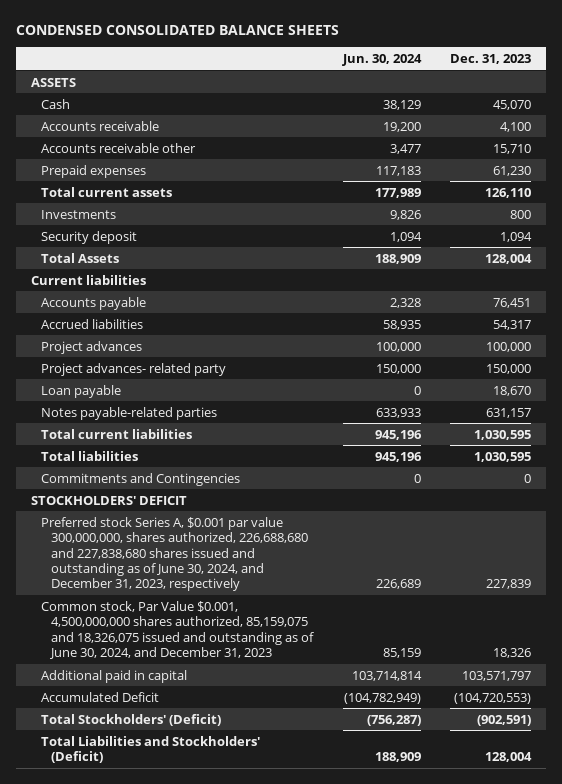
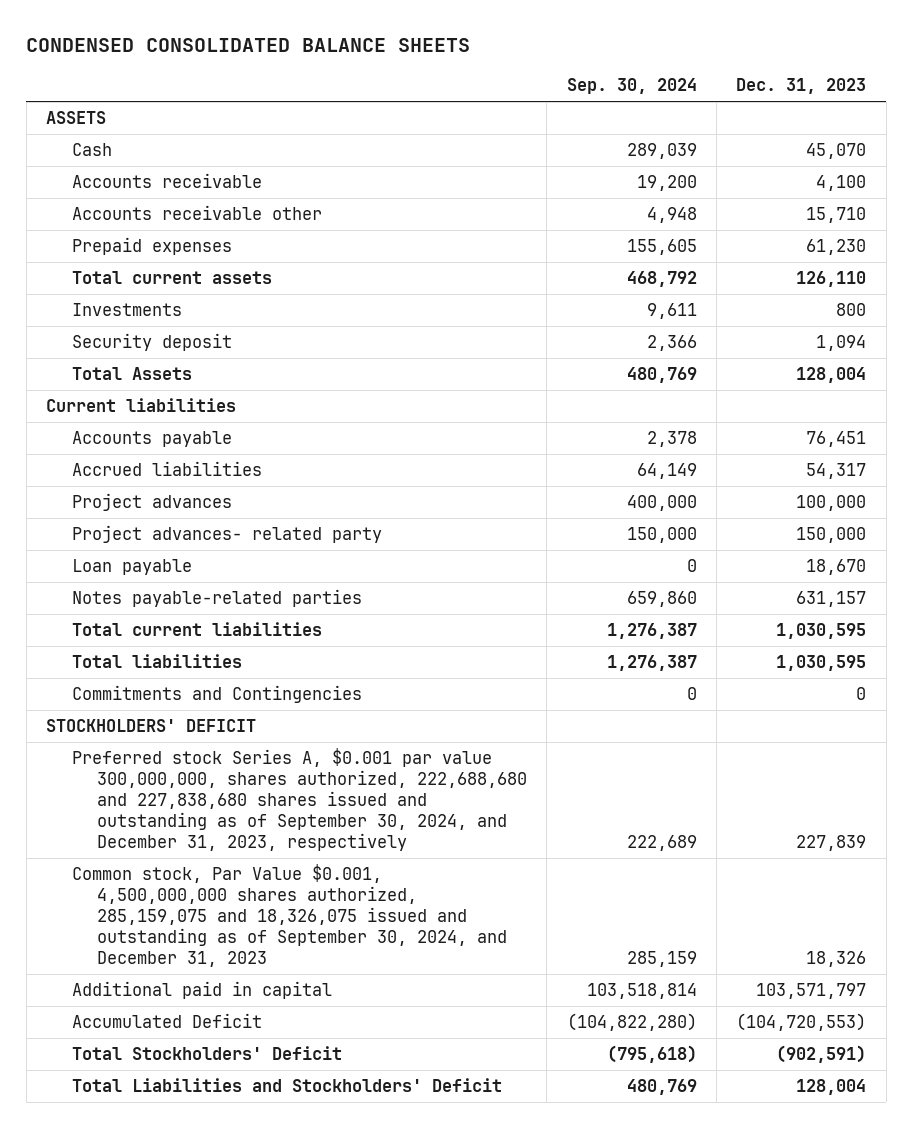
- | Jun. 30, 2024 | Dec. 31, 2023
+ | Sep. 30, 2024 | Dec. 31, 2023
- Preferred stock Series A, $0.001 par value 300,000,000, shares authorized, 226,688,680 and 227,838,680 shares issued and outstanding as of June 30, 2024, and December 31, 2023, respectively | 226,689 | 227,839
- Common stock, Par Value $0.001, 4,500,000,000 shares authorized, 85,159,075 and 18,326,075 issued and outstanding as of June 30, 2024, and December 31, 2023 | 85,159 | 18,326
+ Preferred stock Series A, $0.001 par value 300,000,000, shares authorized, 222,688,680 and 227,838,680 shares issued and outstanding as of September 30, 2024, and December 31, 2023, respectively | 222,689 | 227,839
+ Common stock, Par Value $0.001, 4,500,000,000 shares authorized, 285,159,075 and 18,326,075 issued and outstanding as of September 30, 2024, and December 31, 2023 | 285,159 | 18,326
- Total Stockholders' (Deficit) | (756,287) | (902,591)
- Total Liabilities and Stockholders' (Deficit) | 188,909 | 128,004
+ Total Stockholders' Deficit | (795,618) | (902,591)
+ Total Liabilities and Stockholders' Deficit | 480,769 | 128,004

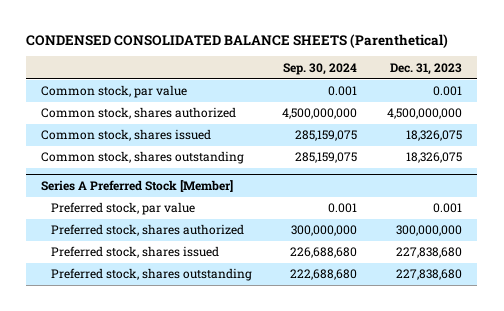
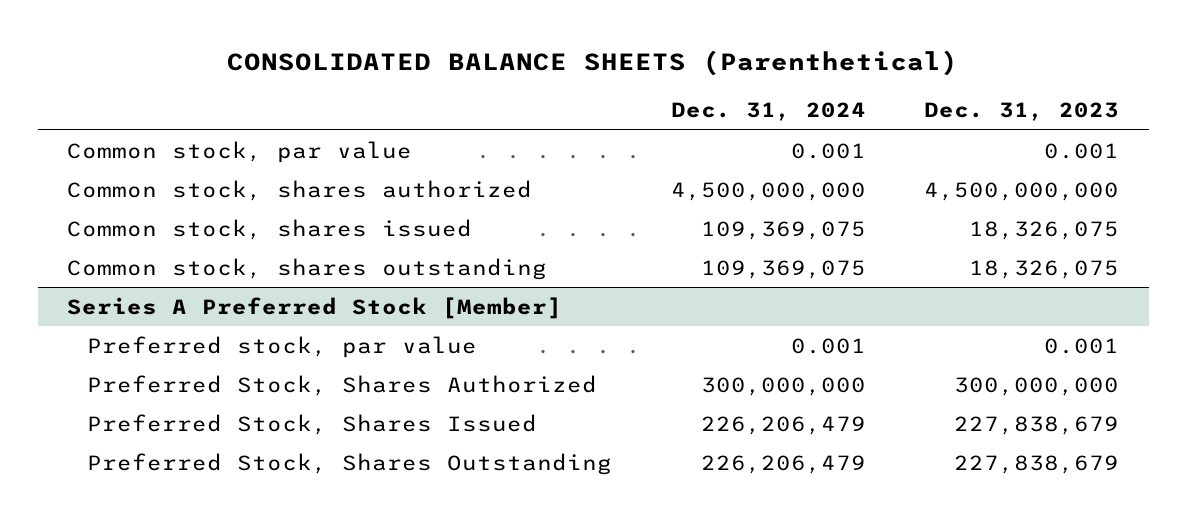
- CONDENSED CONSOLIDATED BALANCE SHEETS (Parenthetical)
+ CONSOLIDATED BALANCE SHEETS (Parenthetical)
- | Sep. 30, 2024 | Dec. 31, 2023
+ | Dec. 31, 2024 | Dec. 31, 2023
@ Series A Preferred Stock [Member]
- Preferred stock, shares authorized | 300,000,000 | 300,000,000
- Preferred stock, shares issued | 226,688,680 | 227,838,680
- Preferred stock, shares outstanding | 222,688,680 | 227,838,680
+ Preferred Stock, Shares Authorized | 300,000,000 | 300,000,000
+ Preferred Stock, Shares Issued | 226,206,479 | 227,838,679
+ Preferred Stock, Shares Outstanding | 226,206,479 | 227,838,679

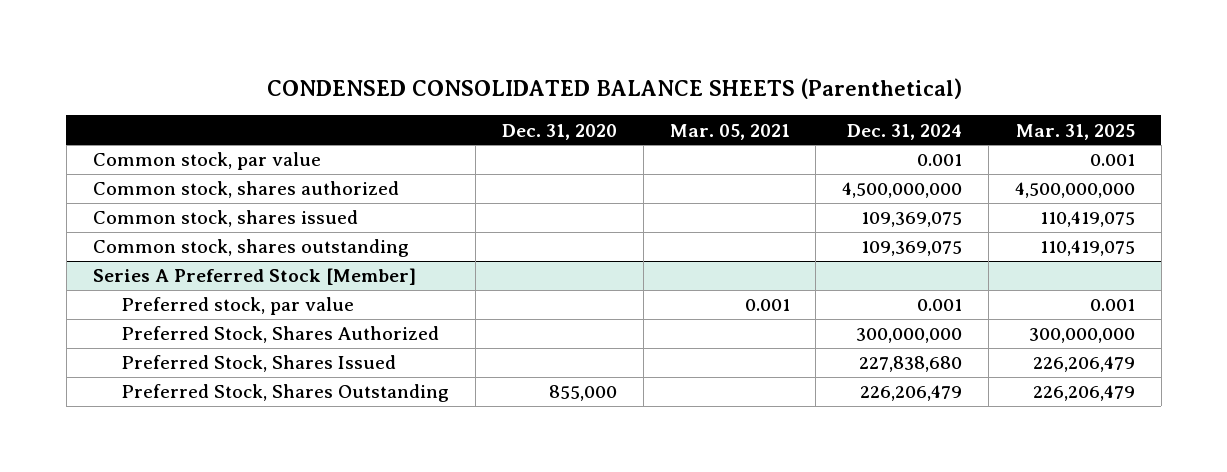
- CONSOLIDATED BALANCE SHEETS (Parenthetical)
+ CONDENSED CONSOLIDATED BALANCE SHEETS (Parenthetical)
- | Dec. 31, 2024 | Dec. 31, 2023
+ | Dec. 31, 2020 | Mar. 05, 2021 | Dec. 31, 2024 | Mar. 31, 2025
@ Series A Preferred Stock [Member]
- Preferred Stock, Shares Issued | 226,206,479 | 227,838,679
+ Preferred Stock, Shares Issued | | | 227,838,680 | 226,206,479

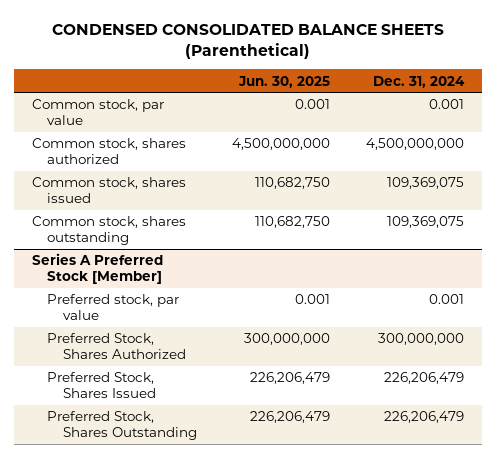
- | Dec. 31, 2020 | Mar. 05, 2021 | Dec. 31, 2024 | Mar. 31, 2025
+ | Jun. 30, 2025 | Dec. 31, 2024
@ Series A Preferred Stock [Member]
- Preferred Stock, Shares Issued | | | 227,838,680 | 226,206,479
+ Preferred Stock, Shares Issued | 226,206,479 | 226,206,479

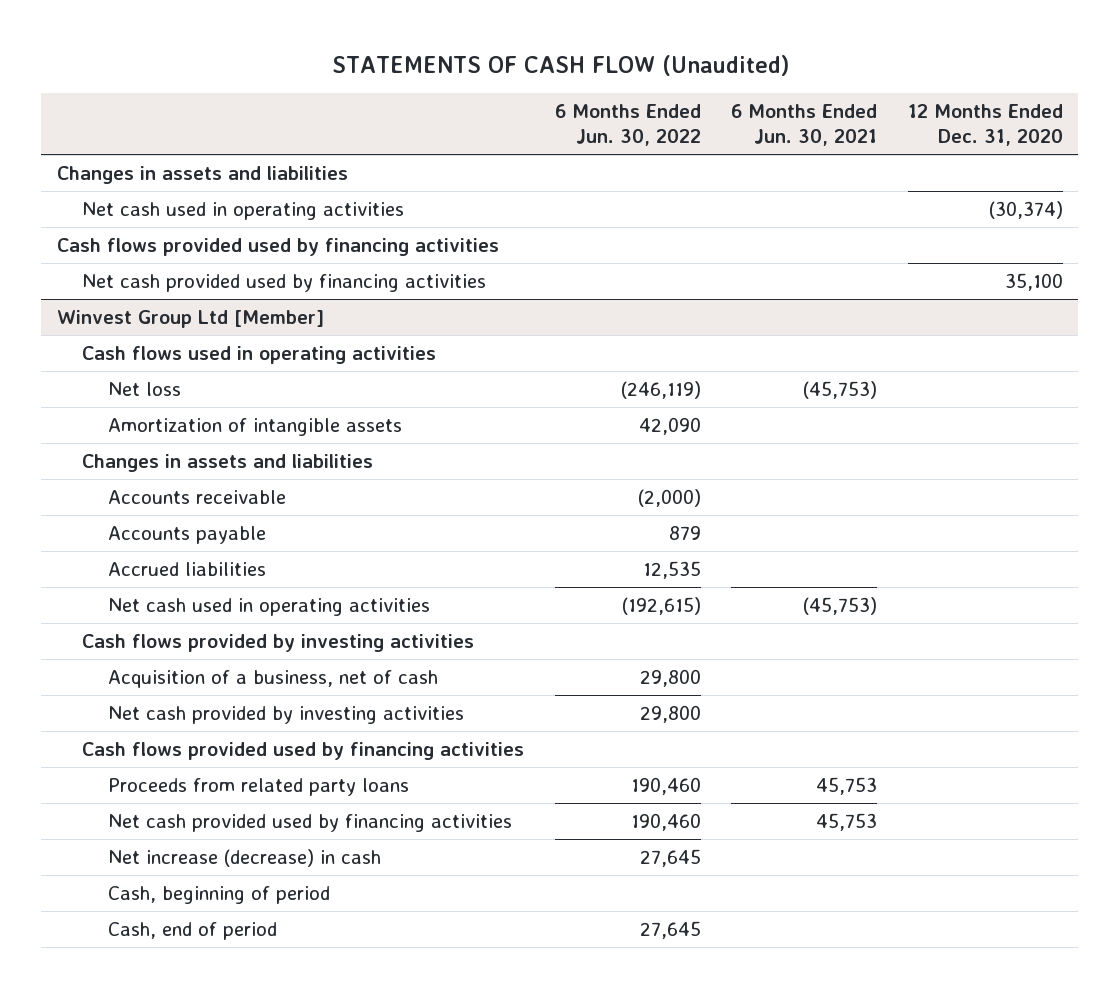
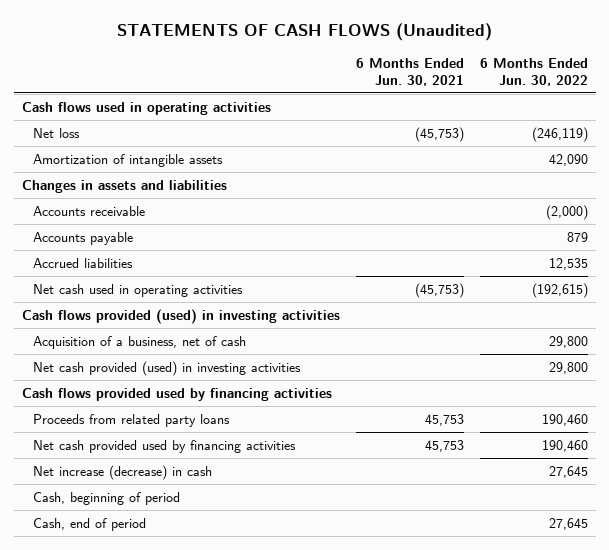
- STATEMENTS OF CASH FLOW (Unaudited)
+ STATEMENTS OF CASH FLOWS (Unaudited)
- | 6 Months Ended Jun. 30, 2022 | 6 Months Ended Jun. 30, 2021 | 12 Months Ended Dec. 31, 2020
+ | 6 Months Ended Jun. 30, 2021 | 6 Months Ended Jun. 30, 2022
- Changes in assets and liabilities
- Net cash used in operating activities | | | (30,374)
- Cash flows provided used by financing activities
- Net cash provided used by financing activities | | | 35,100
- Winvest Group Ltd [Member]
- Cash flows provided by investing activities
+ Cash flows provided (used) in investing activities
- Net cash provided by investing activities | 29,800 | |
+ Net cash provided (used) in investing activities | | 29,800

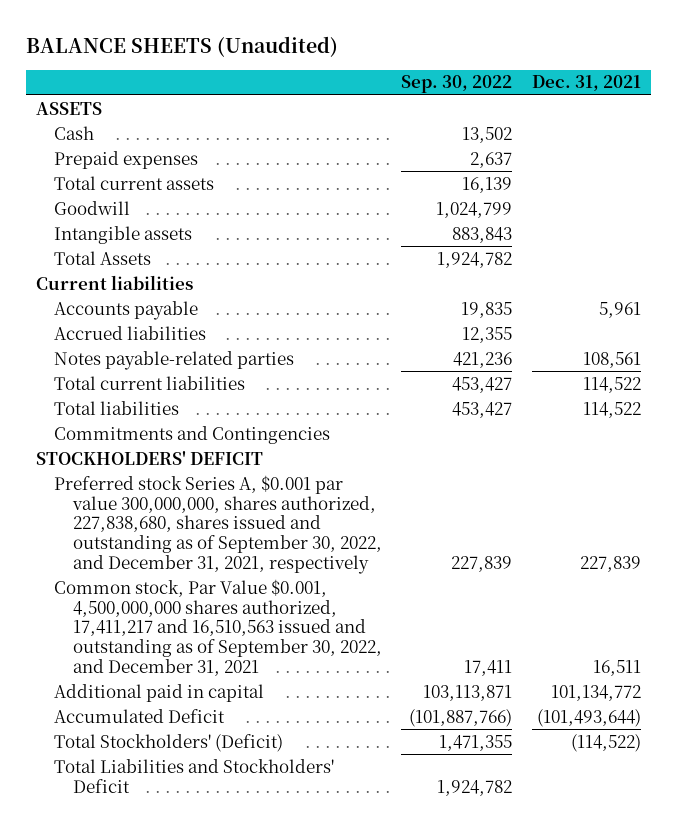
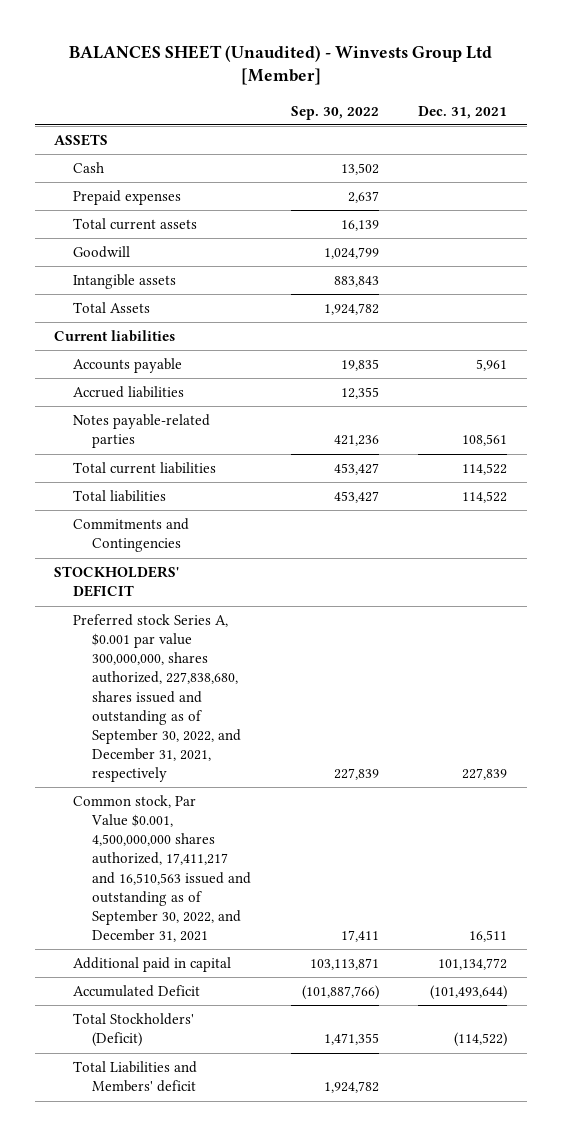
- BALANCE SHEETS (Unaudited)
+ BALANCES SHEET (Unaudited) - Winvests Group Ltd [Member]
- Total Liabilities and Stockholders' Deficit | 1,924,782 |
+ Total Liabilities and Members' deficit | 1,924,782 |

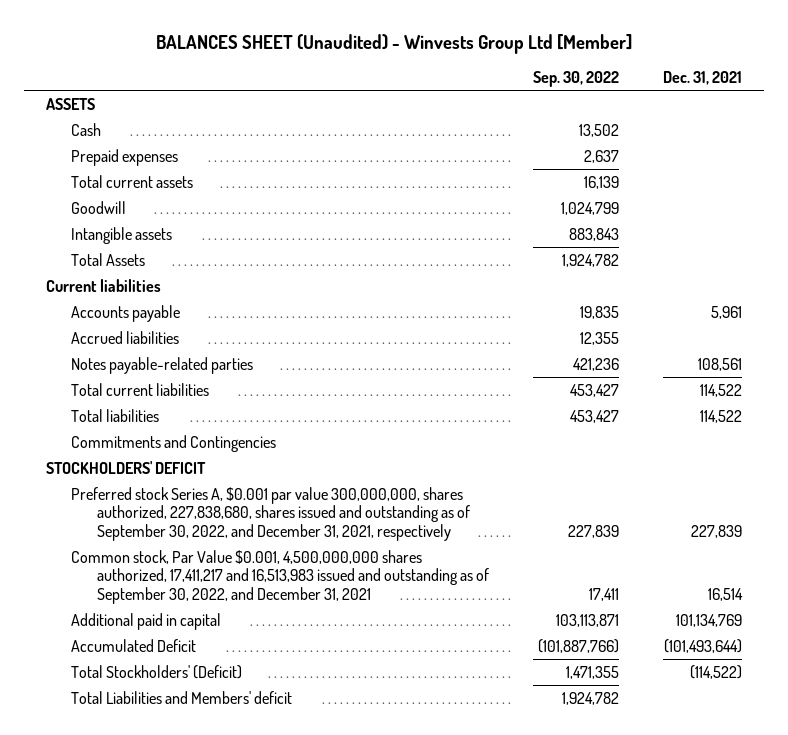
- Common stock, Par Value $0.001, 4,500,000,000 shares authorized, 17,411,217 and 16,510,563 issued and outstanding as of September 30, 2022, and December 31, 2021 | 17,411 | 16,511
- Additional paid in capital | 103,113,871 | 101,134,772
+ Common stock, Par Value $0.001, 4,500,000,000 shares authorized, 17,411,217 and 16,513,983 issued and outstanding as of September 30, 2022, and December 31, 2021 | 17,411 | 16,514
+ Additional paid in capital | 103,113,871 | 101,134,769

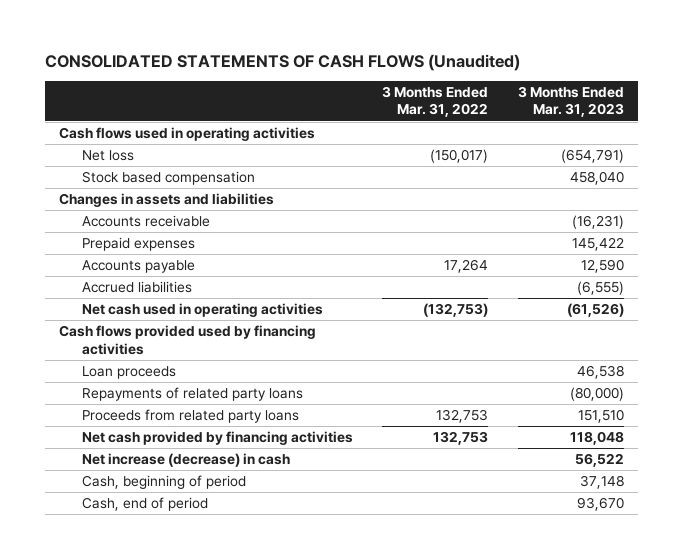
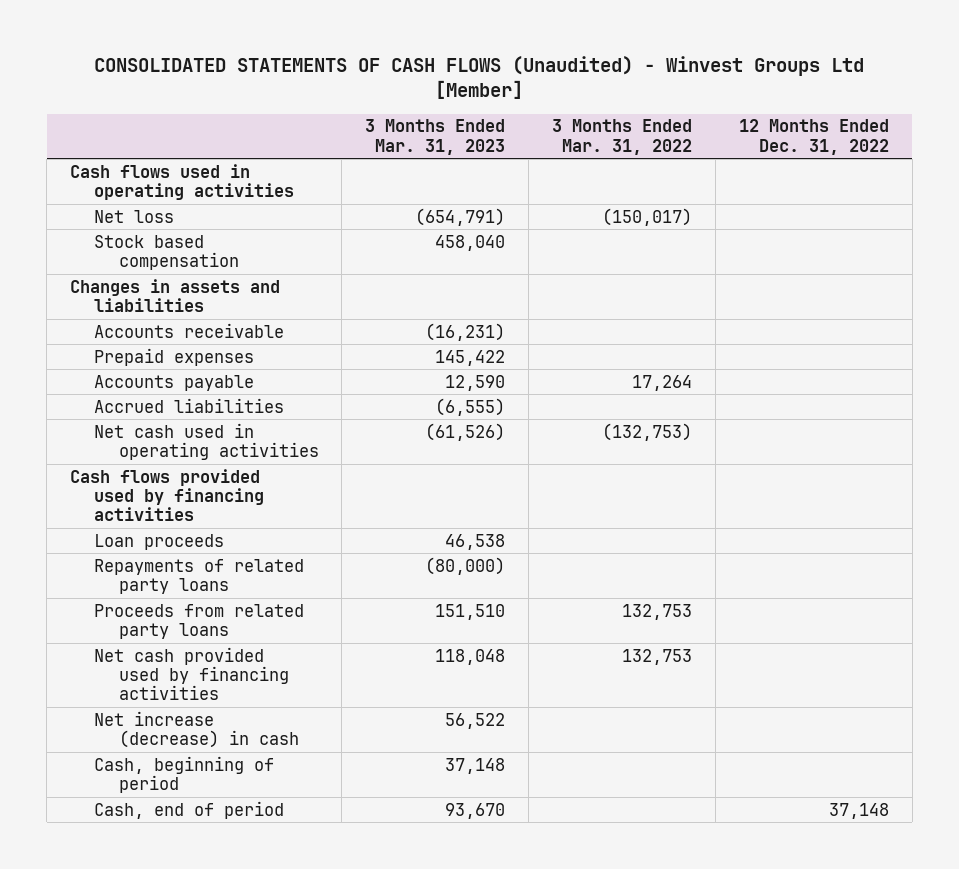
- CONSOLIDATED STATEMENTS OF CASH FLOWS (Unaudited)
+ CONSOLIDATED STATEMENTS OF CASH FLOWS (Unaudited) - Winvest Groups Ltd [Member]
- | 3 Months Ended Mar. 31, 2022 | 3 Months Ended Mar. 31, 2023
+ | 3 Months Ended Mar. 31, 2023 | 3 Months Ended Mar. 31, 2022 | 12 Months Ended Dec. 31, 2022
- Net cash provided by financing activities | 132,753 | 118,048
+ Net cash provided used by financing activities | 118,048 | 132,753 |

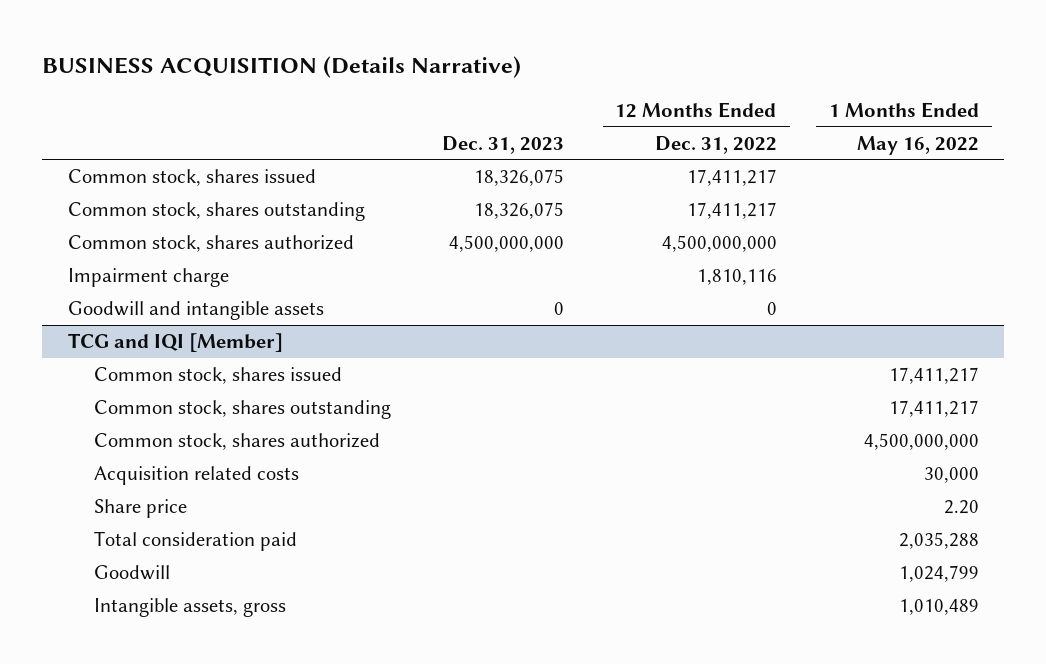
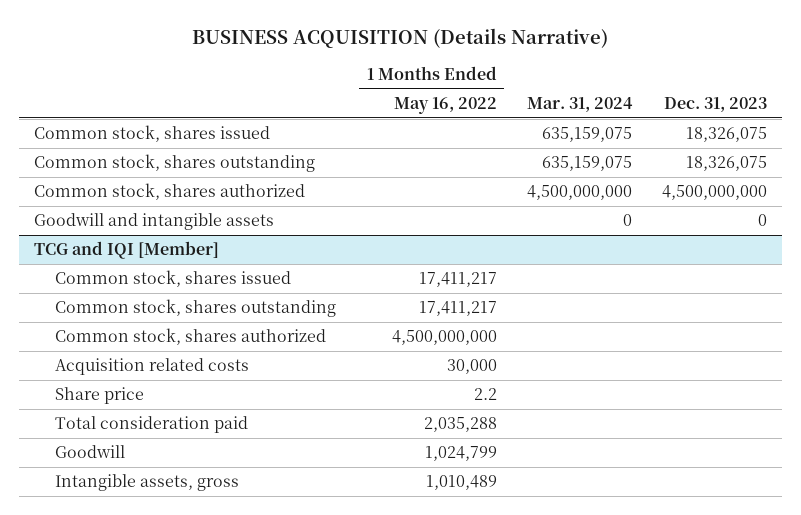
- | Dec. 31, 2023 | 12 Months Ended Dec. 31, 2022 | 1 Months Ended May 16, 2022
+ | 1 Months Ended May 16, 2022 | Mar. 31, 2024 | Dec. 31, 2023
- Impairment charge | | 1,810,116 |
@ TCG and IQI [Member]
- Share price | | | 2.20
+ Share price | 2.2 | |

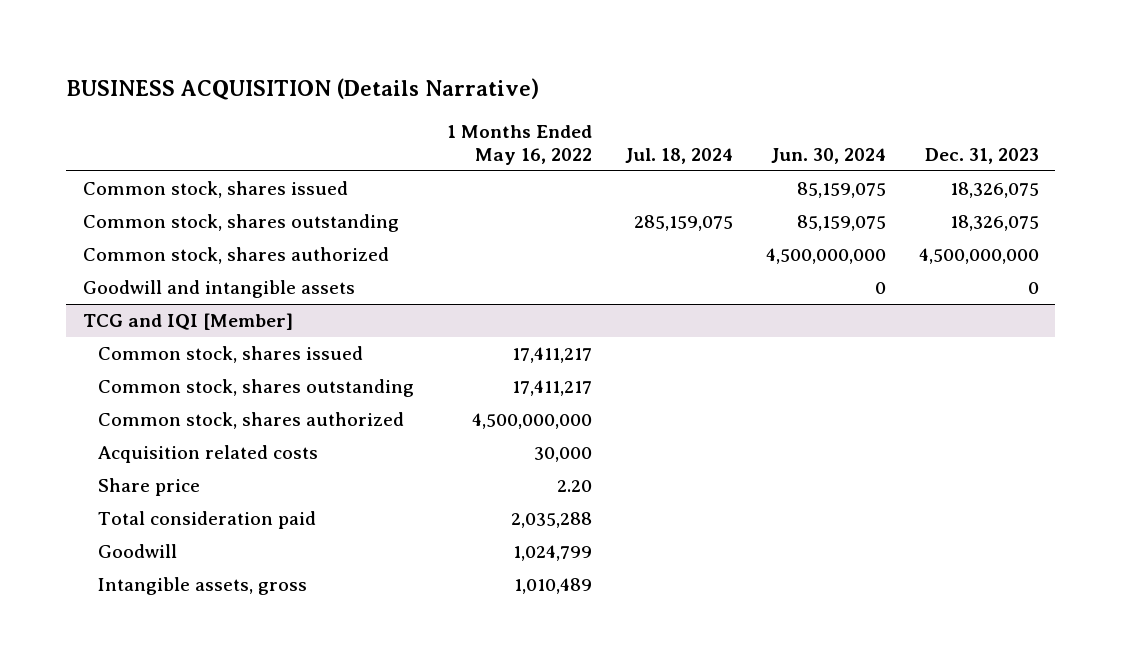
- | 1 Months Ended May 16, 2022 | Mar. 31, 2024 | Dec. 31, 2023
+ | 1 Months Ended May 16, 2022 | Jul. 18, 2024 | Jun. 30, 2024 | Dec. 31, 2023
@ TCG and IQI [Member]
- Share price | 2.2 | |
+ Share price | 2.20 | | |

